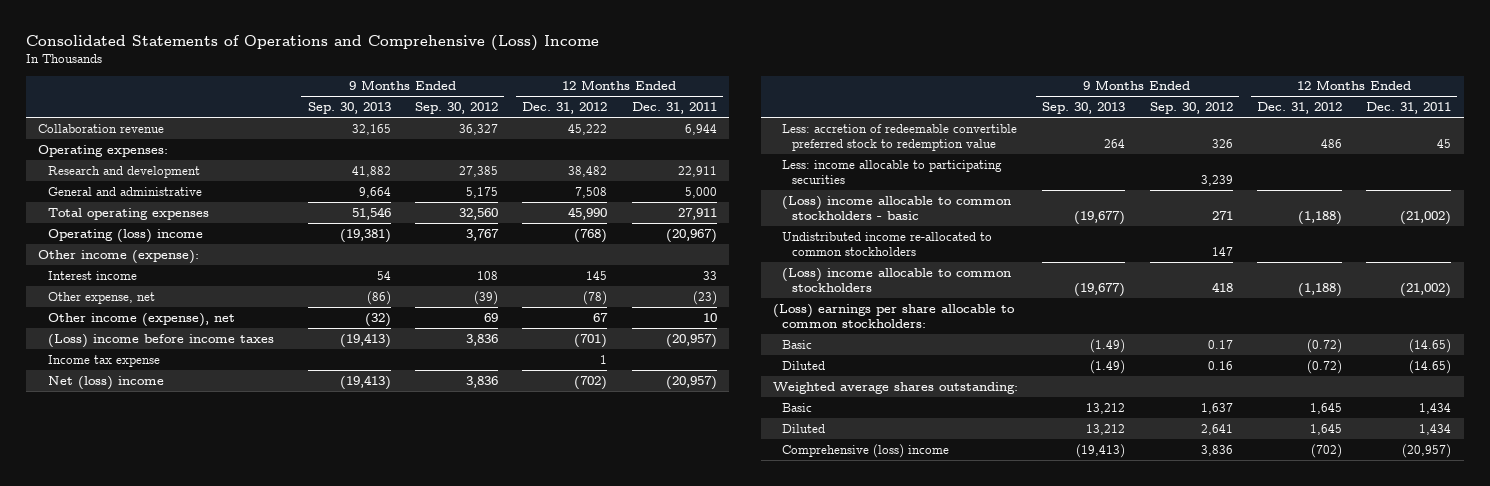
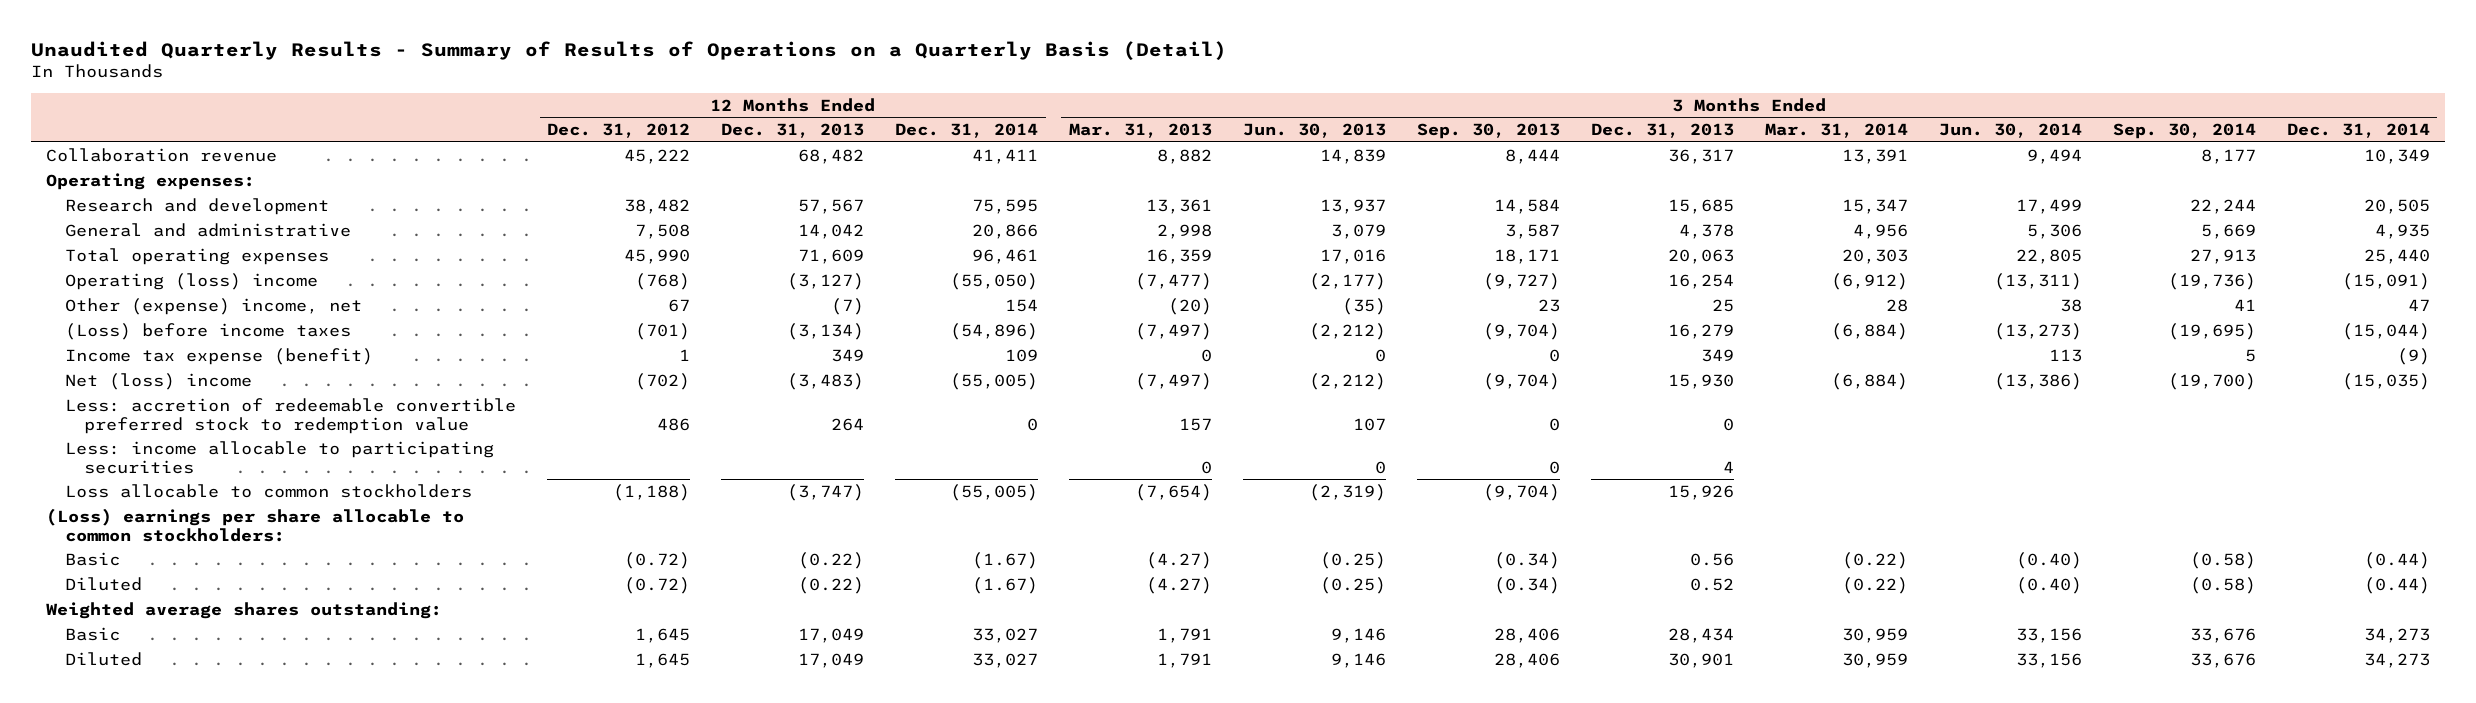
- Consolidated Statements of Operations and Comprehensive (Loss) Income
+ Unaudited Quarterly Results - Summary of Results of Operations on a Quarterly Basis (Detail)
- | 9 Months Ended Sep. 30, 2013 | 9 Months Ended Sep. 30, 2012 | 12 Months Ended Dec. 31, 2012 | 12 Months Ended Dec. 31, 2011
+ | 12 Months Ended Dec. 31, 2012 | 12 Months Ended Dec. 31, 2013 | 12 Months Ended Dec. 31, 2014 | 3 Months Ended Mar. 31, 2013 | 3 Months Ended Jun. 30, 2013 | 3 Months Ended Sep. 30, 2013 | 3 Months Ended Dec. 31, 2013 | 3 Months Ended Mar. 31, 2014 | 3 Months Ended Jun. 30, 2014 | 3 Months Ended Sep. 30, 2014 | 3 Months Ended Dec. 31, 2014
- Other income (expense):
- Interest income | 54 | 108 | 145 | 33
- Other expense, net | (86) | (39) | (78) | (23)
- Other income (expense), net | (32) | 69 | 67 | 10
- (Loss) income before income taxes | (19,413) | 3,836 | (701) | (20,957)
- Income tax expense | | | 1 |
+ Other (expense) income, net | 67 | (7) | 154 | (20) | (35) | 23 | 25 | 28 | 38 | 41 | 47
+ (Loss) before income taxes | (701) | (3,134) | (54,896) | (7,497) | (2,212) | (9,704) | 16,279 | (6,884) | (13,273) | (19,695) | (15,044)
+ Income tax expense (benefit) | 1 | 349 | 109 | 0 | 0 | 0 | 349 | | 113 | 5 | (9)
- (Loss) income allocable to common stockholders - basic | (19,677) | 271 | (1,188) | (21,002)
- Undistributed income re-allocated to common stockholders | | 147 | |
- (Loss) income allocable to common stockholders | (19,677) | 418 | (1,188) | (21,002)
+ Loss allocable to common stockholders | (1,188) | (3,747) | (55,005) | (7,654) | (2,319) | (9,704) | 15,926 | | | |
- Comprehensive (loss) income | (19,413) | 3,836 | (702) | (20,957)

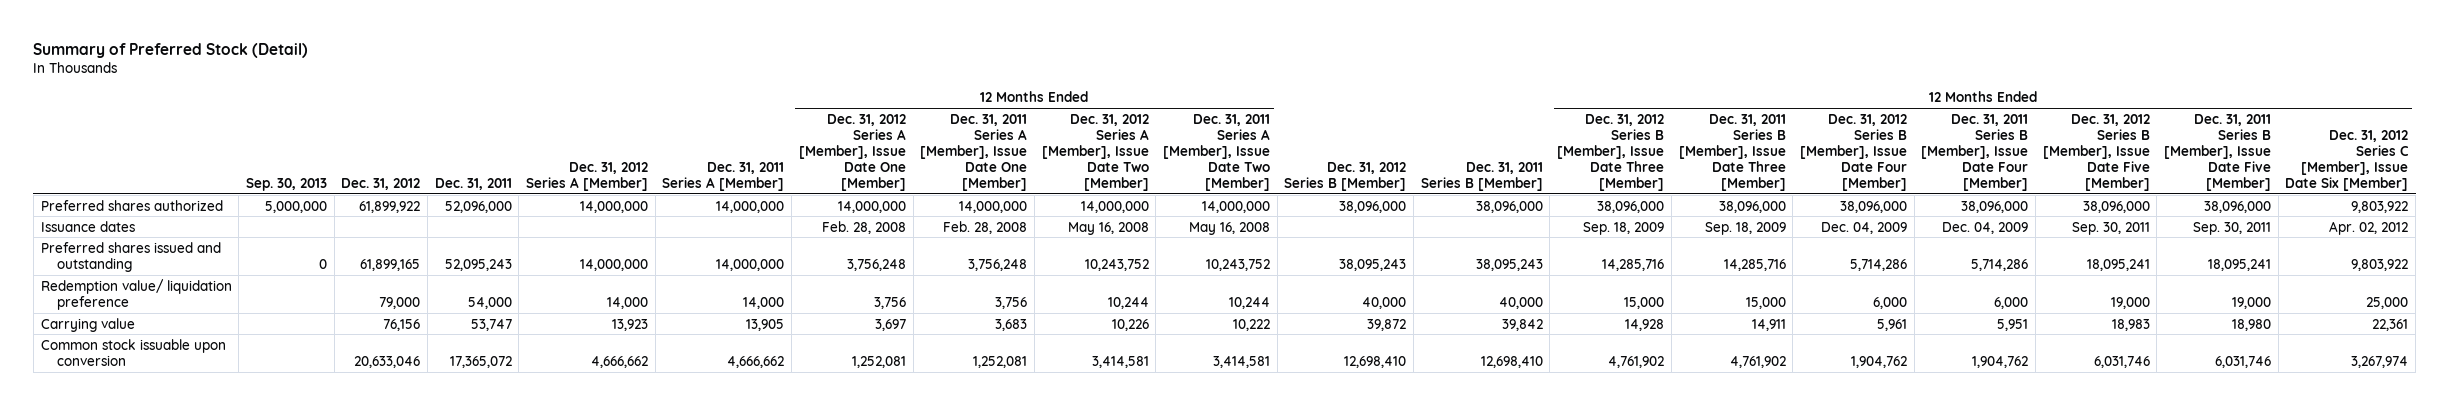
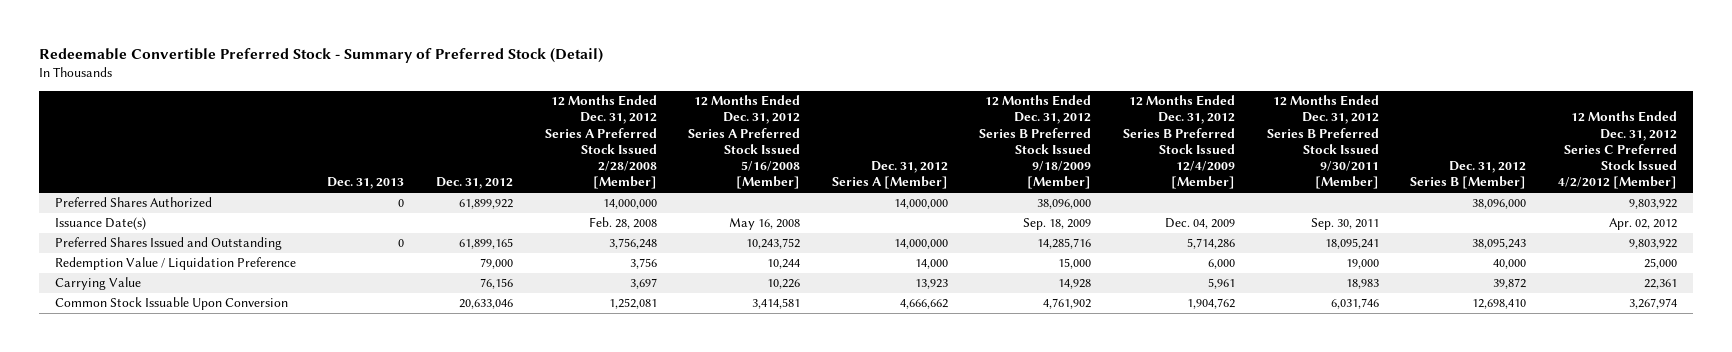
- Summary of Preferred Stock (Detail)
+ Redeemable Convertible Preferred Stock - Summary of Preferred Stock (Detail)
- | Sep. 30, 2013 | Dec. 31, 2012 | Dec. 31, 2011 | Dec. 31, 2012 Series A [Member] | Dec. 31, 2011 Series A [Member] | 12 Months Ended Dec. 31, 2012 Series A [Member], Issue Date One [Member] | 12 Months Ended Dec. 31, 2011 Series A [Member], Issue Date One [Member] | 12 Months Ended Dec. 31, 2012 Series A [Member], Issue Date Two [Member] | 12 Months Ended Dec. 31, 2011 Series A [Member], Issue Date Two [Member] | Dec. 31, 2012 Series B [Member] | Dec. 31, 2011 Series B [Member] | 12 Months Ended Dec. 31, 2012 Series B [Member], Issue Date Three [Member] | 12 Months Ended Dec. 31, 2011 Series B [Member], Issue Date Three [Member] | 12 Months Ended Dec. 31, 2012 Series B [Member], Issue Date Four [Member] | 12 Months Ended Dec. 31, 2011 Series B [Member], Issue Date Four [Member] | 12 Months Ended Dec. 31, 2012 Series B [Member], Issue Date Five [Member] | 12 Months Ended Dec. 31, 2011 Series B [Member], Issue Date Five [Member] | 12 Months Ended Dec. 31, 2012 Series C [Member], Issue Date Six [Member]
+ | Dec. 31, 2013 | Dec. 31, 2012 | 12 Months Ended Dec. 31, 2012 Series A Preferred Stock Issued 2/28/2008 [Member] | 12 Months Ended Dec. 31, 2012 Series A Preferred Stock Issued 5/16/2008 [Member] | Dec. 31, 2012 Series A [Member] | 12 Months Ended Dec. 31, 2012 Series B Preferred Stock Issued 9/18/2009 [Member] | 12 Months Ended Dec. 31, 2012 Series B Preferred Stock Issued 12/4/2009 [Member] | 12 Months Ended Dec. 31, 2012 Series B Preferred Stock Issued 9/30/2011 [Member] | Dec. 31, 2012 Series B [Member] | 12 Months Ended Dec. 31, 2012 Series C Preferred Stock Issued 4/2/2012 [Member]
- Preferred shares authorized | 5,000,000 | 61,899,922 | 52,096,000 | 14,000,000 | 14,000,000 | 14,000,000 | 14,000,000 | 14,000,000 | 14,000,000 | 38,096,000 | 38,096,000 | 38,096,000 | 38,096,000 | 38,096,000 | 38,096,000 | 38,096,000 | 38,096,000 | 9,803,922
- Issuance dates | | | | | | Feb. 28, 2008 | Feb. 28, 2008 | May 16, 2008 | May 16, 2008 | | | Sep. 18, 2009 | Sep. 18, 2009 | Dec. 04, 2009 | Dec. 04, 2009 | Sep. 30, 2011 | Sep. 30, 2011 | Apr. 02, 2012
- Preferred shares issued and outstanding | 0 | 61,899,165 | 52,095,243 | 14,000,000 | 14,000,000 | 3,756,248 | 3,756,248 | 10,243,752 | 10,243,752 | 38,095,243 | 38,095,243 | 14,285,716 | 14,285,716 | 5,714,286 | 5,714,286 | 18,095,241 | 18,095,241 | 9,803,922
- Redemption value/ liquidation preference | | 79,000 | 54,000 | 14,000 | 14,000 | 3,756 | 3,756 | 10,244 | 10,244 | 40,000 | 40,000 | 15,000 | 15,000 | 6,000 | 6,000 | 19,000 | 19,000 | 25,000
- Carrying value | | 76,156 | 53,747 | 13,923 | 13,905 | 3,697 | 3,683 | 10,226 | 10,222 | 39,872 | 39,842 | 14,928 | 14,911 | 5,961 | 5,951 | 18,983 | 18,980 | 22,361
- Common stock issuable upon conversion | | 20,633,046 | 17,365,072 | 4,666,662 | 4,666,662 | 1,252,081 | 1,252,081 | 3,414,581 | 3,414,581 | 12,698,410 | 12,698,410 | 4,761,902 | 4,761,902 | 1,904,762 | 1,904,762 | 6,031,746 | 6,031,746 | 3,267,974
+ Preferred Shares Authorized | 0 | 61,899,922 | 14,000,000 | | 14,000,000 | 38,096,000 | | | 38,096,000 | 9,803,922
+ Issuance Date(s) | | | Feb. 28, 2008 | May 16, 2008 | | Sep. 18, 2009 | Dec. 04, 2009 | Sep. 30, 2011 | | Apr. 02, 2012
+ Preferred Shares Issued and Outstanding | 0 | 61,899,165 | 3,756,248 | 10,243,752 | 14,000,000 | 14,285,716 | 5,714,286 | 18,095,241 | 38,095,243 | 9,803,922
+ Redemption Value / Liquidation Preference | | 79,000 | 3,756 | 10,244 | 14,000 | 15,000 | 6,000 | 19,000 | 40,000 | 25,000
+ Carrying Value | | 76,156 | 3,697 | 10,226 | 13,923 | 14,928 | 5,961 | 18,983 | 39,872 | 22,361
+ Common Stock Issuable Upon Conversion | | 20,633,046 | 1,252,081 | 3,414,581 | 4,666,662 | 4,761,902 | 1,904,762 | 6,031,746 | 12,698,410 | 3,267,974

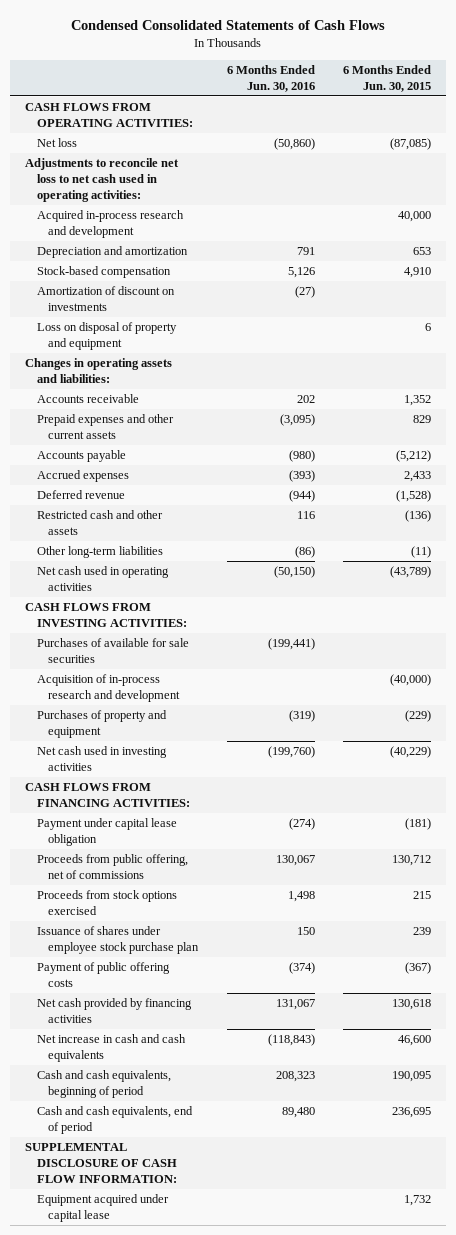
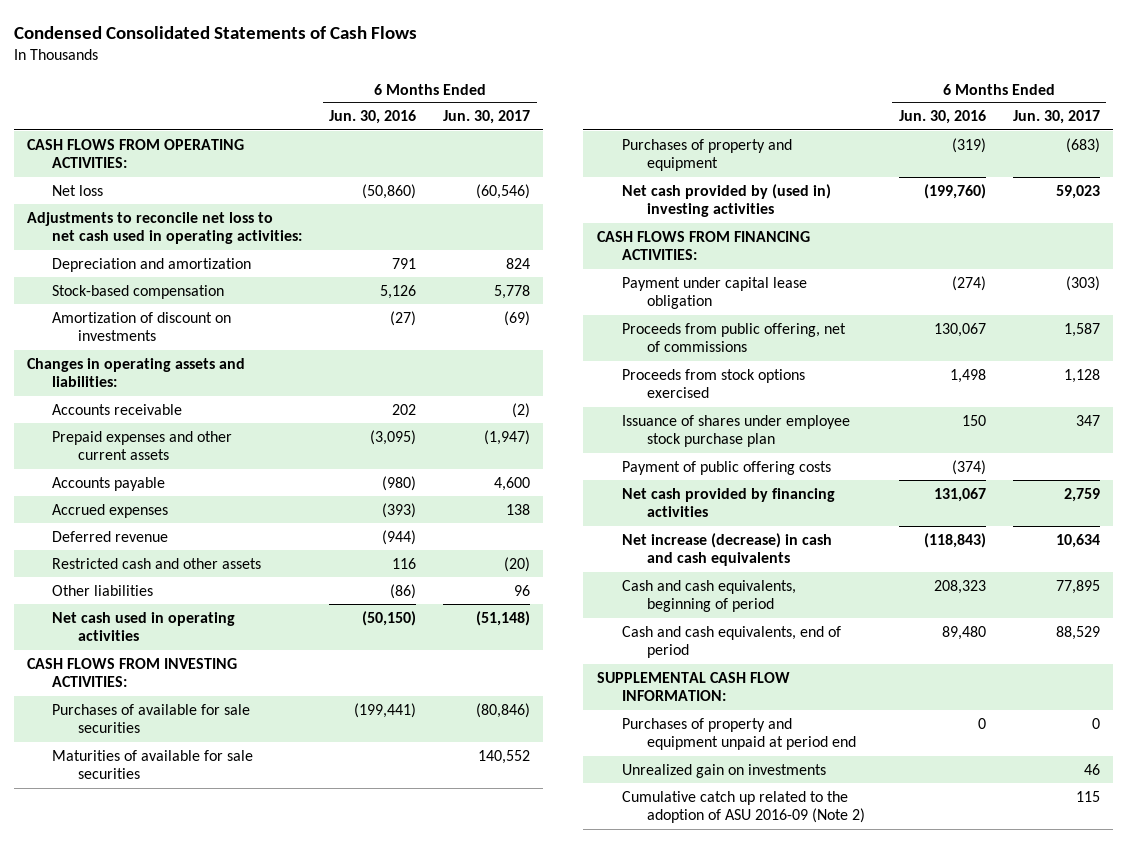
- | 6 Months Ended Jun. 30, 2016 | 6 Months Ended Jun. 30, 2015
+ | 6 Months Ended Jun. 30, 2016 | 6 Months Ended Jun. 30, 2017
- Acquired in-process research and development | | 40,000
- Loss on disposal of property and equipment | | 6
- Other long-term liabilities | (86) | (11)
+ Other liabilities | (86) | 96
- Acquisition of in-process research and development | | (40,000)
+ Maturities of available for sale securities | | 140,552
- Net cash used in investing activities | (199,760) | (40,229)
+ Net cash provided by (used in) investing activities | (199,760) | 59,023
- Net increase in cash and cash equivalents | (118,843) | 46,600
+ Net increase (decrease) in cash and cash equivalents | (118,843) | 10,634
- SUPPLEMENTAL DISCLOSURE OF CASH FLOW INFORMATION:
- Equipment acquired under capital lease | | 1,732
+ SUPPLEMENTAL CASH FLOW INFORMATION:
+ Purchases of property and equipment unpaid at period end | 0 | 0
+ Unrealized gain on investments | | 46
+ Cumulative catch up related to the adoption of ASU 2016-09 (Note 2) | | 115

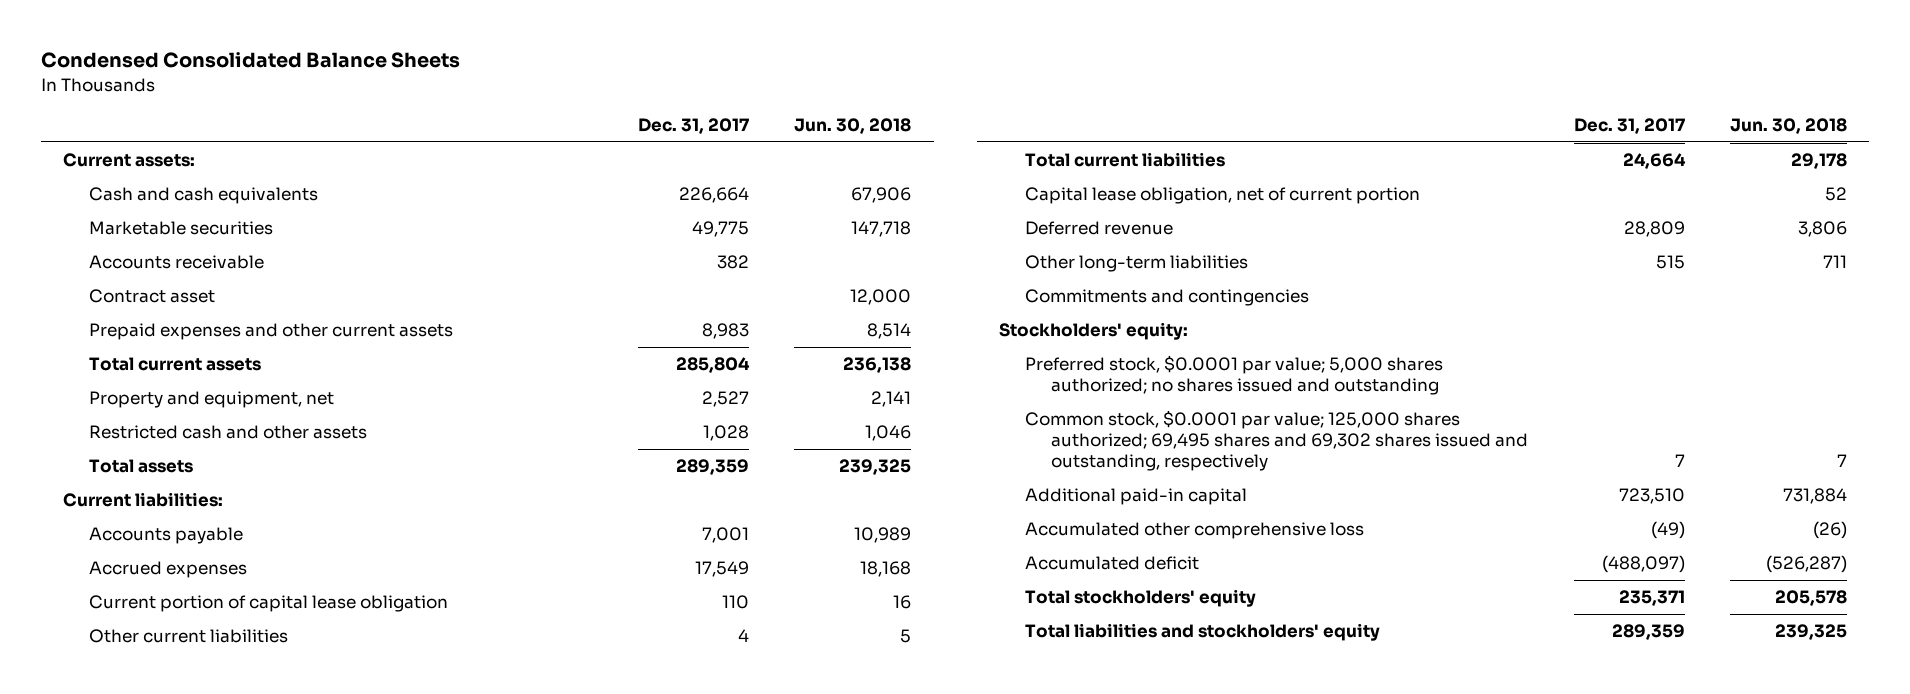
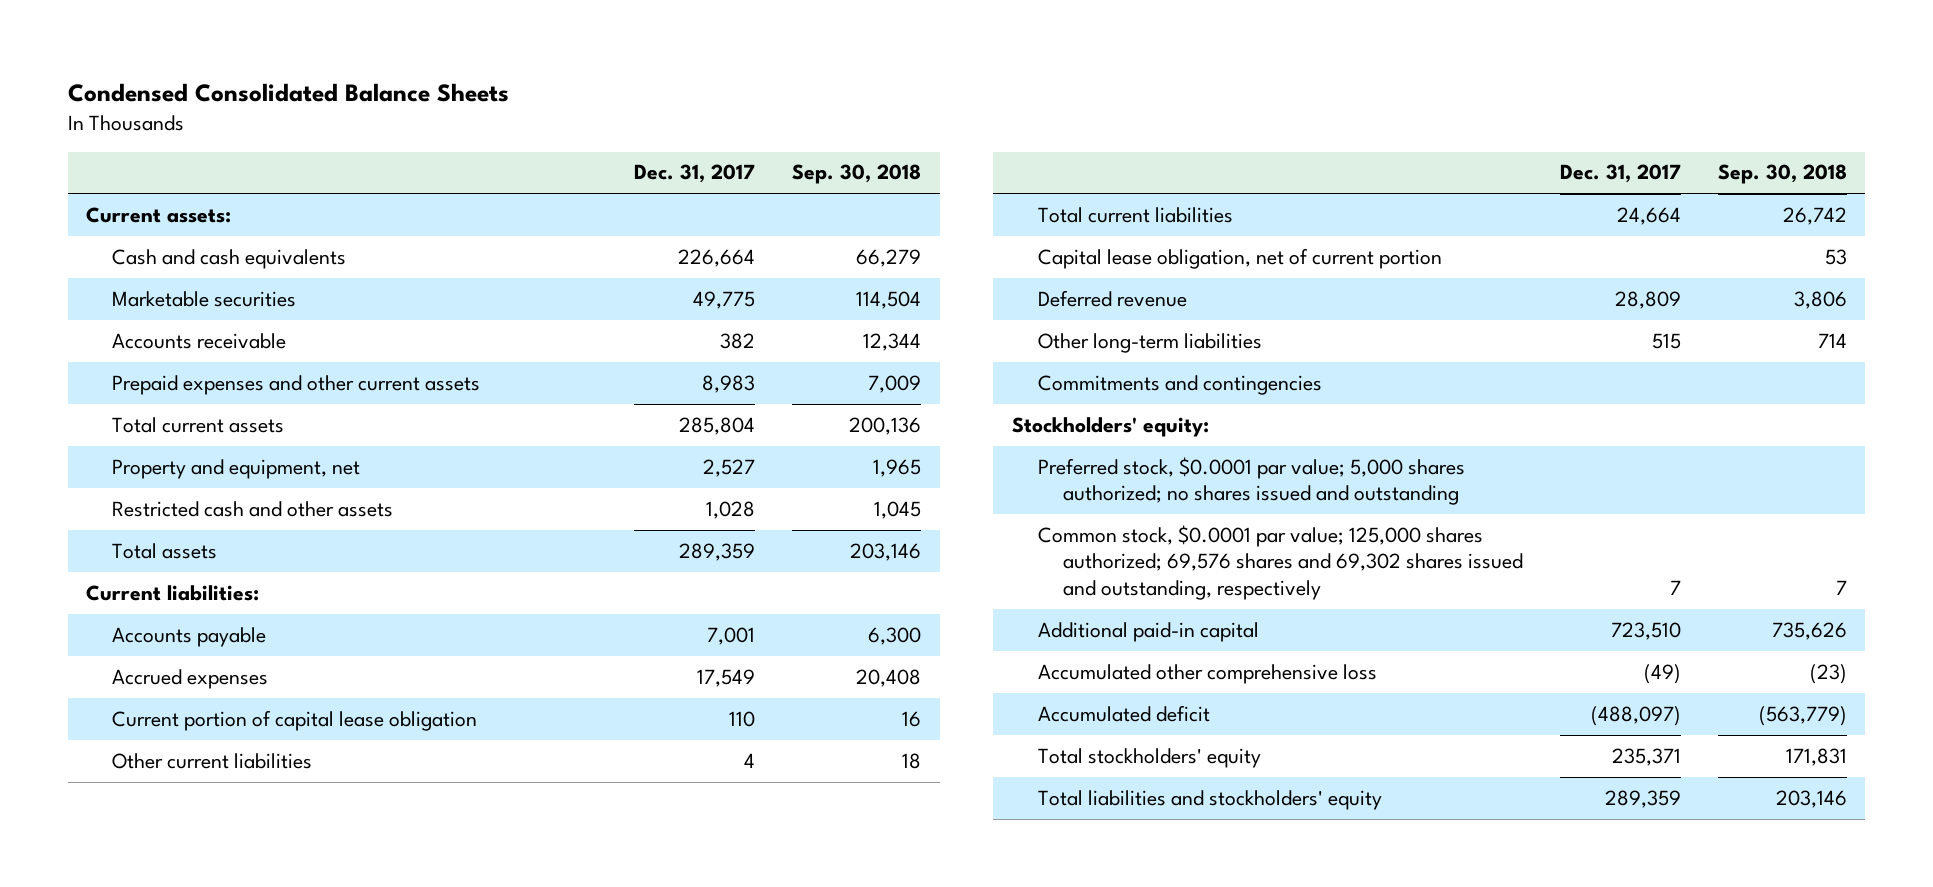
- | Dec. 31, 2017 | Jun. 30, 2018
+ | Dec. 31, 2017 | Sep. 30, 2018
- Contract asset | | 12,000
- Common stock, $0.0001 par value; 125,000 shares authorized; 69,495 shares and 69,302 shares issued and outstanding, respectively | 7 | 7
+ Common stock, $0.0001 par value; 125,000 shares authorized; 69,576 shares and 69,302 shares issued and outstanding, respectively | 7 | 7

